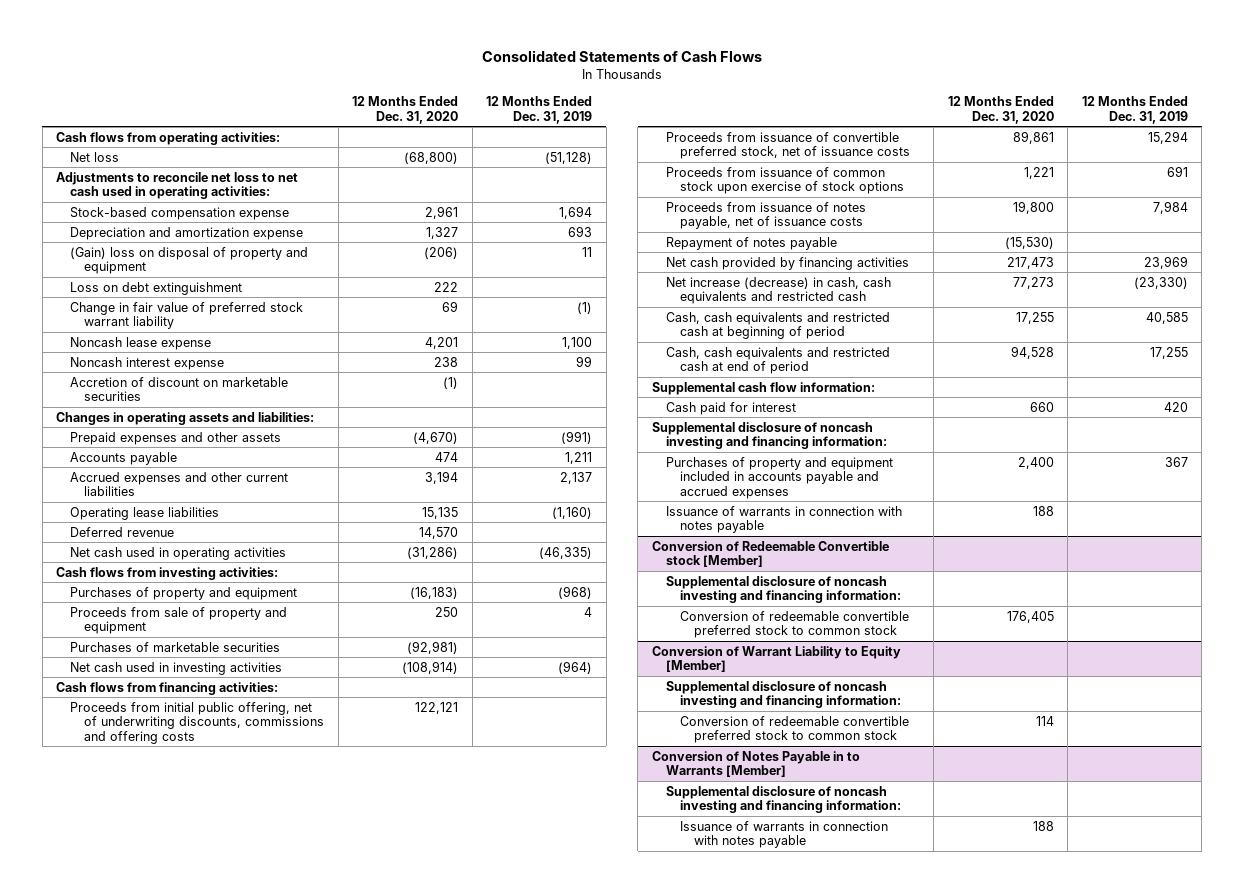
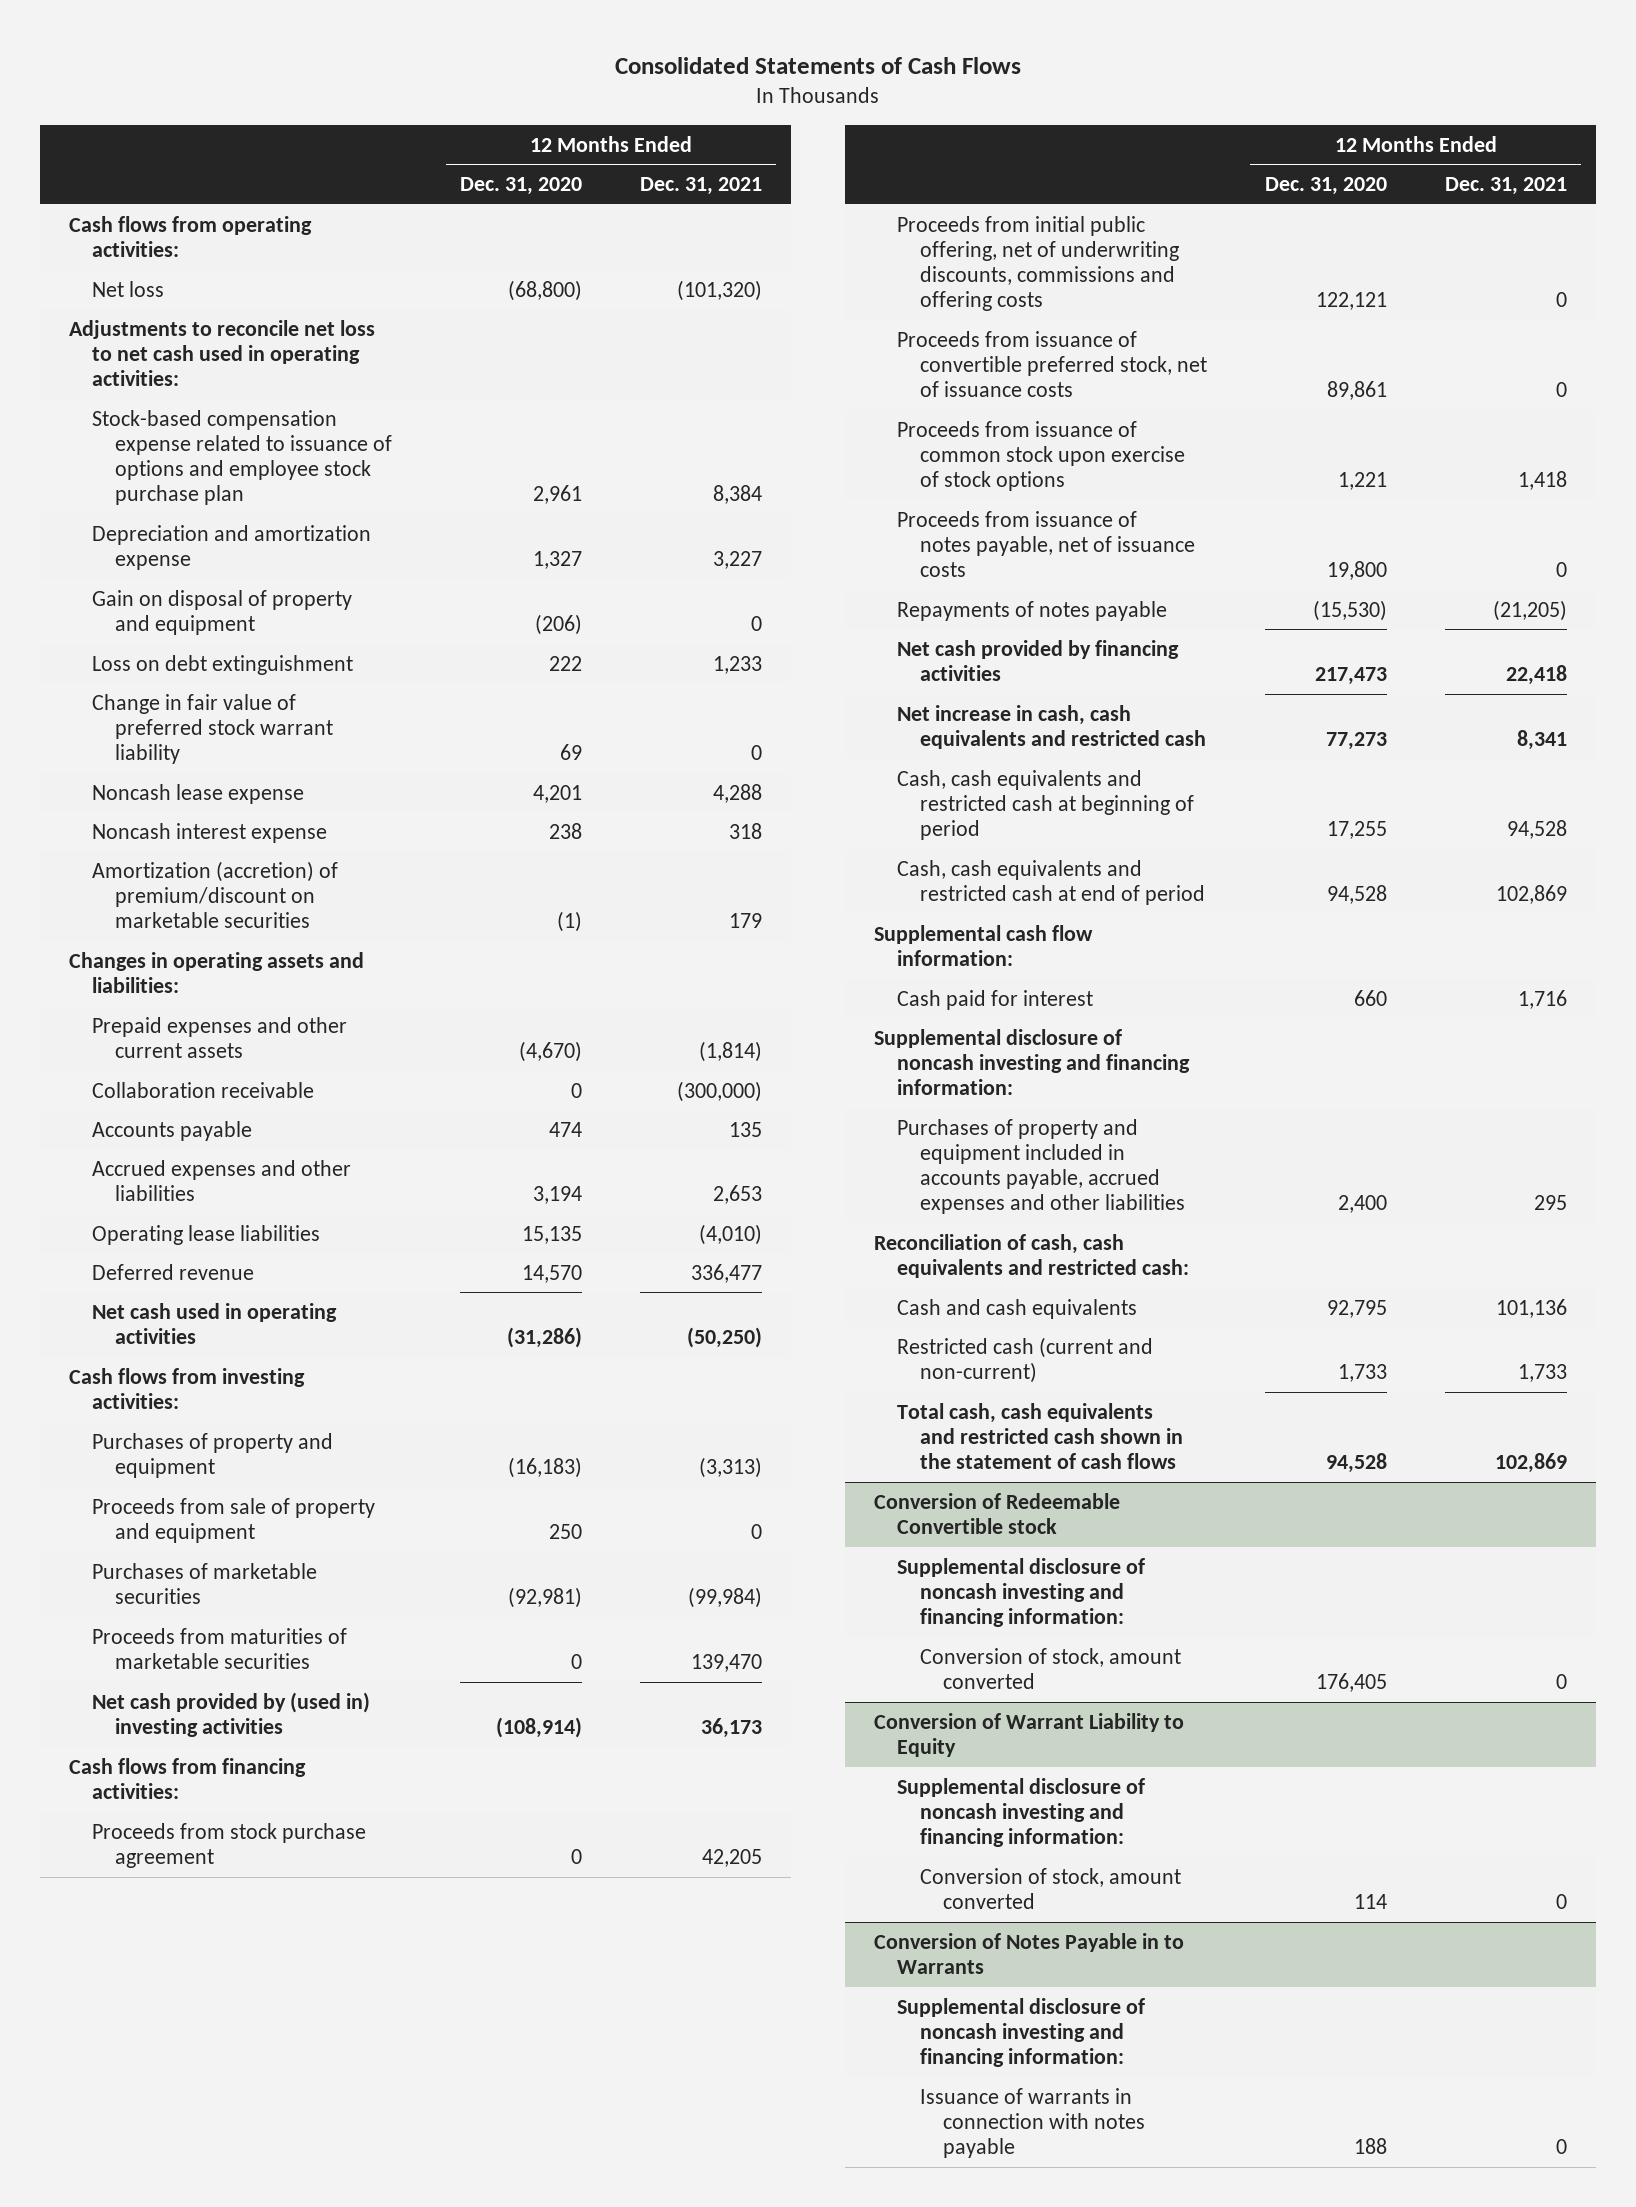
- | 12 Months Ended Dec. 31, 2020 | 12 Months Ended Dec. 31, 2019
+ | 12 Months Ended Dec. 31, 2020 | 12 Months Ended Dec. 31, 2021
- Stock-based compensation expense | 2,961 | 1,694
+ Stock-based compensation expense related to issuance of options and employee stock purchase plan | 2,961 | 8,384
- (Gain) loss on disposal of property and equipment | (206) | 11
+ Gain on disposal of property and equipment | (206) | 0
- Accretion of discount on marketable securities | (1) |
+ Amortization (accretion) of premium/discount on marketable securities | (1) | 179
- Prepaid expenses and other assets | (4,670) | (991)
+ Prepaid expenses and other current assets | (4,670) | (1,814)
+ Collaboration receivable | 0 | (300,000)
- Accrued expenses and other current liabilities | 3,194 | 2,137
+ Accrued expenses and other liabilities | 3,194 | 2,653
- Net cash used in investing activities | (108,914) | (964)
+ Proceeds from maturities of marketable securities | 0 | 139,470
+ Net cash provided by (used in) investing activities | (108,914) | 36,173
+ Proceeds from stock purchase agreement | 0 | 42,205
- Repayment of notes payable | (15,530) |
+ Repayments of notes payable | (15,530) | (21,205)
- Net increase (decrease) in cash, cash equivalents and restricted cash | 77,273 | (23,330)
+ Net increase in cash, cash equivalents and restricted cash | 77,273 | 8,341
- Purchases of property and equipment included in accounts payable and accrued expenses | 2,400 | 367
- Issuance of warrants in connection with notes payable | 188 |
- Conversion of Redeemable Convertible stock [Member]
+ Purchases of property and equipment included in accounts payable, accrued expenses and other liabilities | 2,400 | 295
+ Reconciliation of cash, cash equivalents and restricted cash:
+ Cash and cash equivalents | 92,795 | 101,136
+ Restricted cash (current and non-current) | 1,733 | 1,733
+ Total cash, cash equivalents and restricted cash shown in the statement of cash flows | 94,528 | 102,869
+ Conversion of Redeemable Convertible stock
- Conversion of redeemable convertible preferred stock to common stock | 176,405 |
- Conversion of Warrant Liability to Equity [Member]
+ Conversion of stock, amount converted | 176,405 | 0
+ Conversion of Warrant Liability to Equity
- Conversion of redeemable convertible preferred stock to common stock | 114 |
- Conversion of Notes Payable in to Warrants [Member]
+ Conversion of stock, amount converted | 114 | 0
+ Conversion of Notes Payable in to Warrants

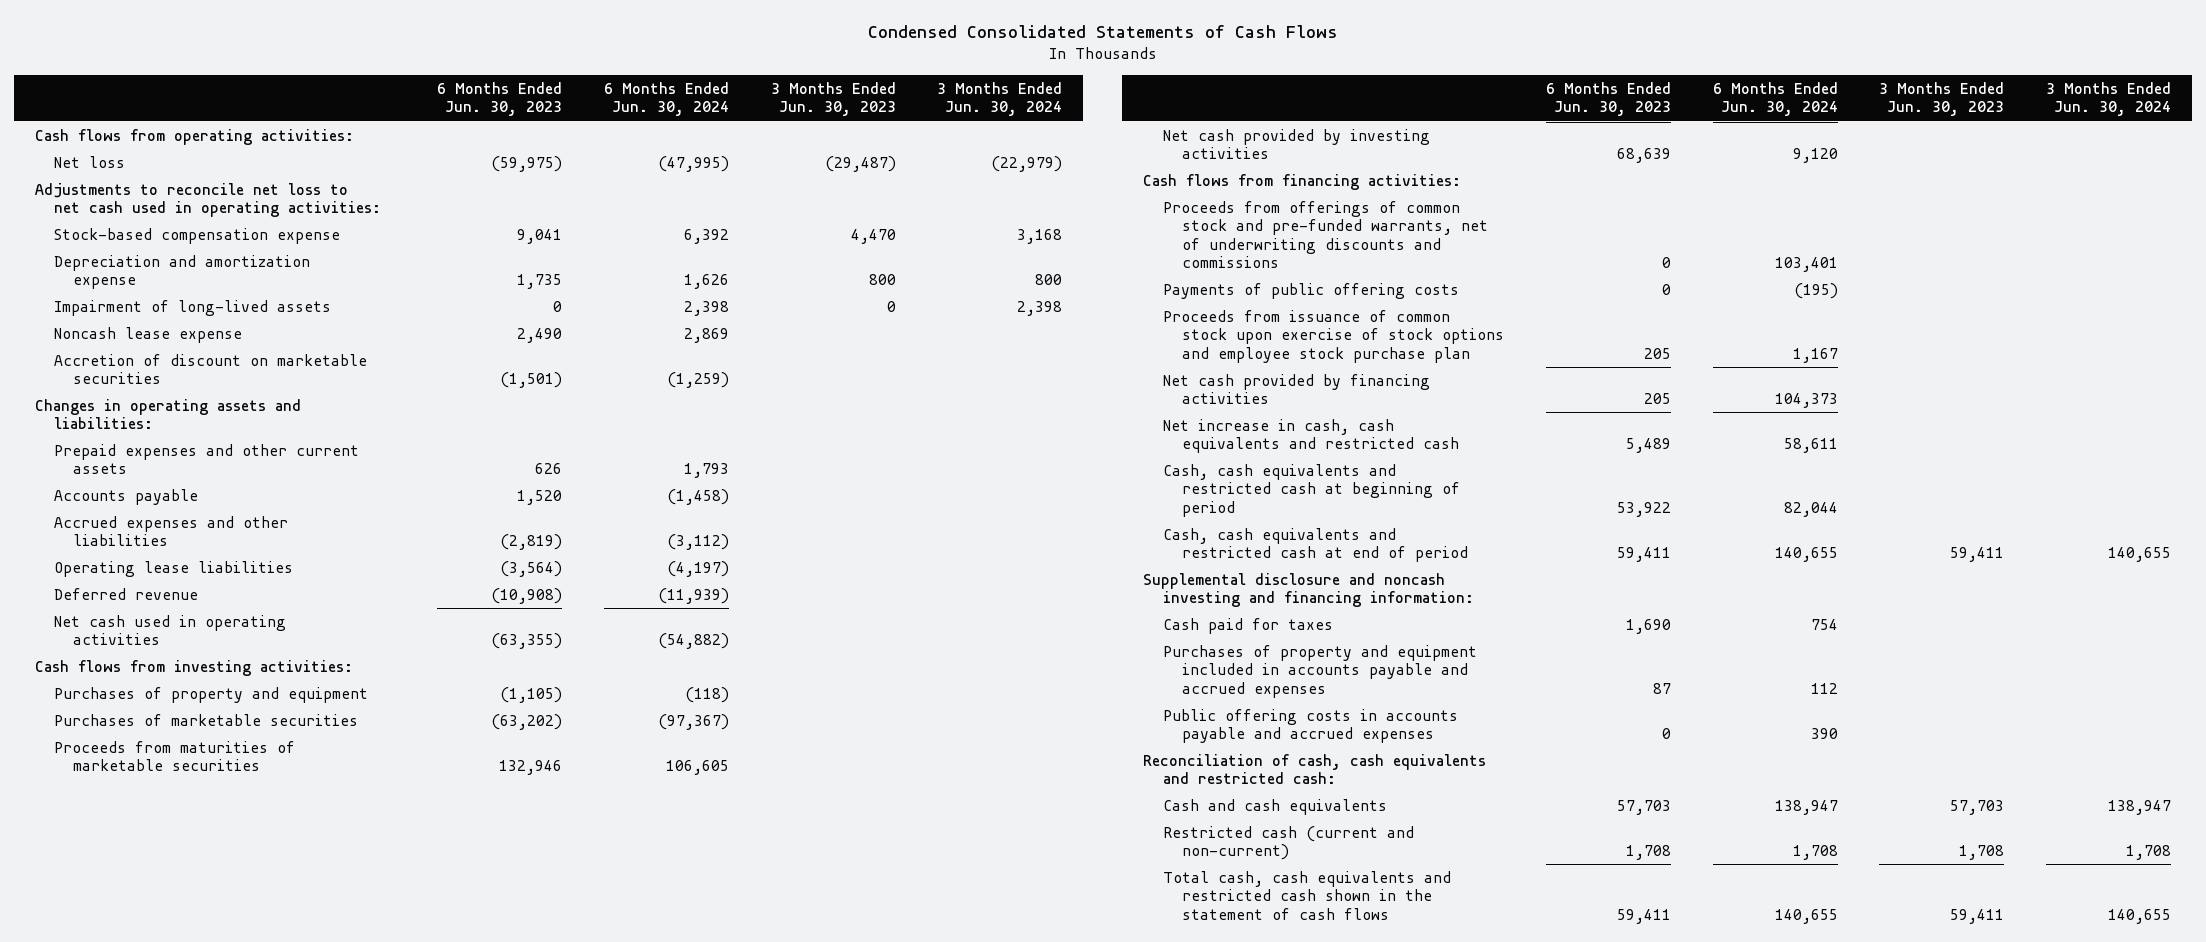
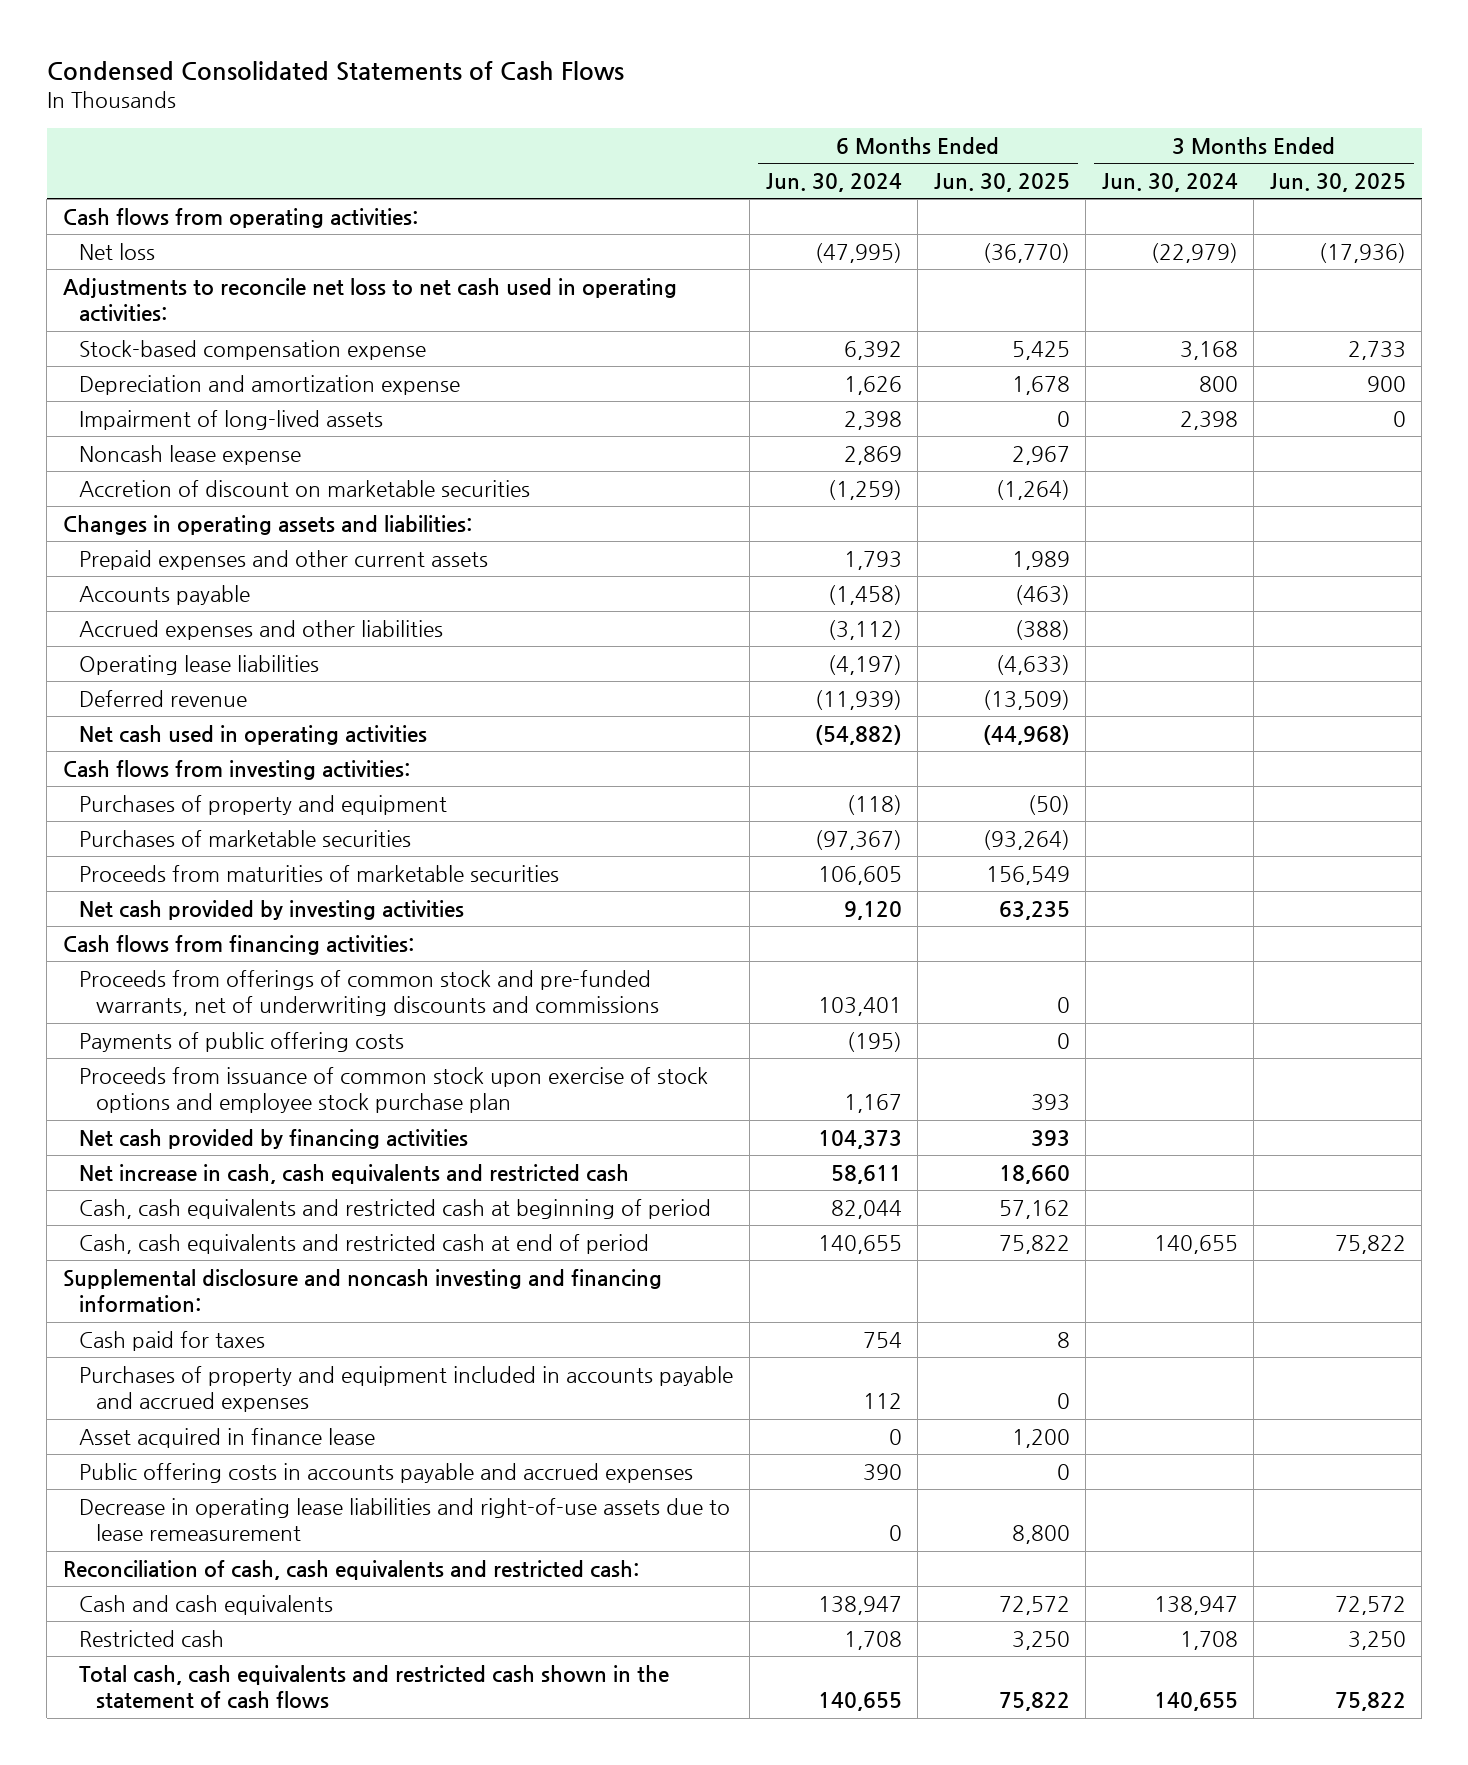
- | 6 Months Ended Jun. 30, 2023 | 6 Months Ended Jun. 30, 2024 | 3 Months Ended Jun. 30, 2023 | 3 Months Ended Jun. 30, 2024
+ | 6 Months Ended Jun. 30, 2024 | 6 Months Ended Jun. 30, 2025 | 3 Months Ended Jun. 30, 2024 | 3 Months Ended Jun. 30, 2025
+ Asset acquired in finance lease | 0 | 1,200 | |
+ Decrease in operating lease liabilities and right-of-use assets due to lease remeasurement | 0 | 8,800 | |
- Restricted cash (current and non-current) | 1,708 | 1,708 | 1,708 | 1,708
+ Restricted cash | 1,708 | 3,250 | 1,708 | 3,250

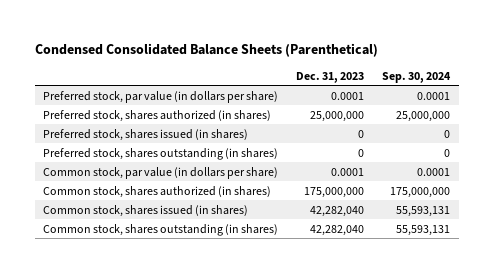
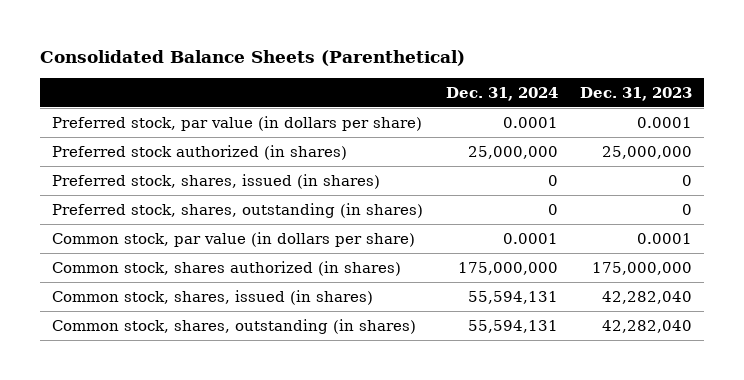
- Condensed Consolidated Balance Sheets (Parenthetical)
+ Consolidated Balance Sheets (Parenthetical)
- | Dec. 31, 2023 | Sep. 30, 2024
+ | Dec. 31, 2024 | Dec. 31, 2023
- Preferred stock, shares authorized (in shares) | 25,000,000 | 25,000,000
- Preferred stock, shares issued (in shares) | 0 | 0
- Preferred stock, shares outstanding (in shares) | 0 | 0
+ Preferred stock authorized (in shares) | 25,000,000 | 25,000,000
+ Preferred stock, shares, issued (in shares) | 0 | 0
+ Preferred stock, shares, outstanding (in shares) | 0 | 0
- Common stock, shares issued (in shares) | 42,282,040 | 55,593,131
- Common stock, shares outstanding (in shares) | 42,282,040 | 55,593,131
+ Common stock, shares, issued (in shares) | 55,594,131 | 42,282,040
+ Common stock, shares, outstanding (in shares) | 55,594,131 | 42,282,040

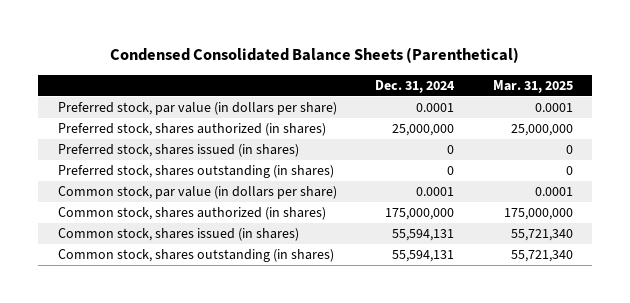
- Consolidated Balance Sheets (Parenthetical)
+ Condensed Consolidated Balance Sheets (Parenthetical)
- | Dec. 31, 2024 | Dec. 31, 2023
+ | Dec. 31, 2024 | Mar. 31, 2025
- Preferred stock authorized (in shares) | 25,000,000 | 25,000,000
- Preferred stock, shares, issued (in shares) | 0 | 0
- Preferred stock, shares, outstanding (in shares) | 0 | 0
+ Preferred stock, shares authorized (in shares) | 25,000,000 | 25,000,000
+ Preferred stock, shares issued (in shares) | 0 | 0
+ Preferred stock, shares outstanding (in shares) | 0 | 0
- Common stock, shares, issued (in shares) | 55,594,131 | 42,282,040
- Common stock, shares, outstanding (in shares) | 55,594,131 | 42,282,040
+ Common stock, shares issued (in shares) | 55,594,131 | 55,721,340
+ Common stock, shares outstanding (in shares) | 55,594,131 | 55,721,340

